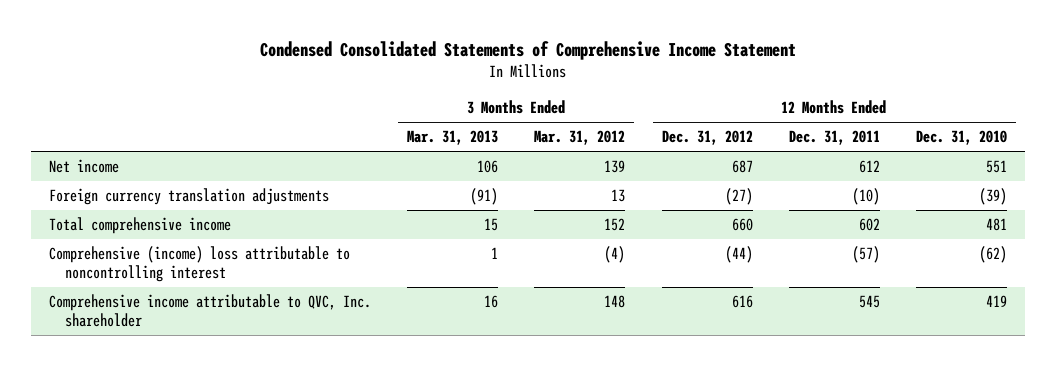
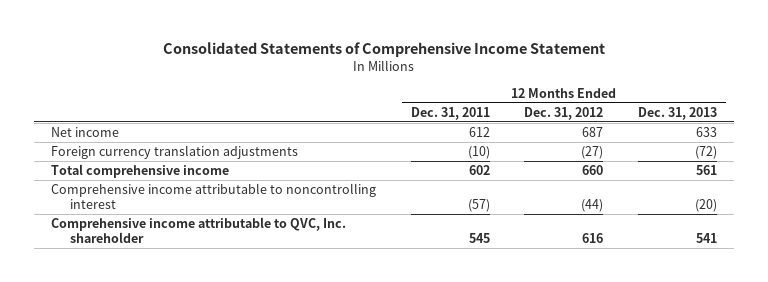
- Condensed Consolidated Statements of Comprehensive Income Statement
+ Consolidated Statements of Comprehensive Income Statement
- | 3 Months Ended Mar. 31, 2013 | 3 Months Ended Mar. 31, 2012 | 12 Months Ended Dec. 31, 2012 | 12 Months Ended Dec. 31, 2011 | 12 Months Ended Dec. 31, 2010
+ | 12 Months Ended Dec. 31, 2011 | 12 Months Ended Dec. 31, 2012 | 12 Months Ended Dec. 31, 2013
- Comprehensive (income) loss attributable to noncontrolling interest | 1 | (4) | (44) | (57) | (62)
+ Comprehensive income attributable to noncontrolling interest | (57) | (44) | (20)

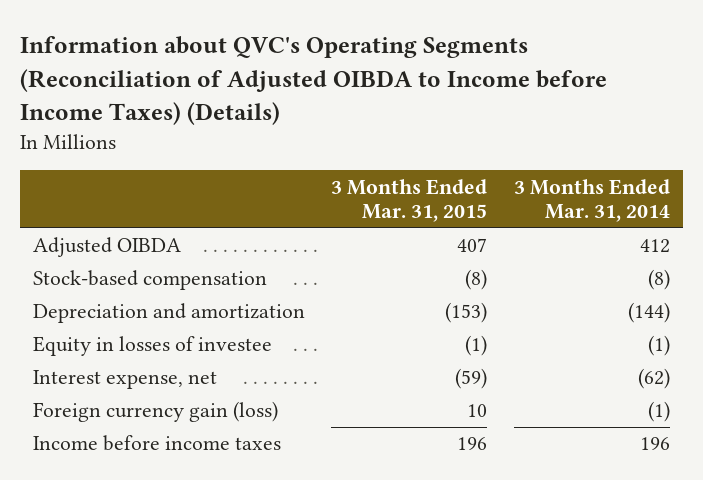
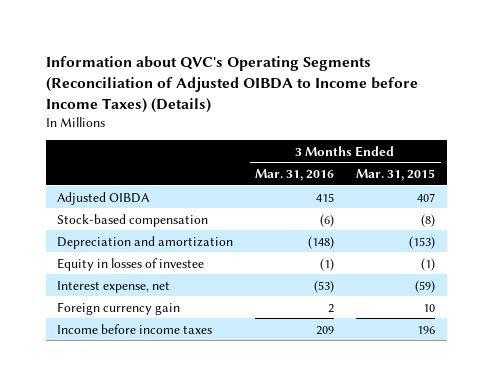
- | 3 Months Ended Mar. 31, 2015 | 3 Months Ended Mar. 31, 2014
+ | 3 Months Ended Mar. 31, 2016 | 3 Months Ended Mar. 31, 2015
- Foreign currency gain (loss) | 10 | (1)
+ Foreign currency gain | 2 | 10

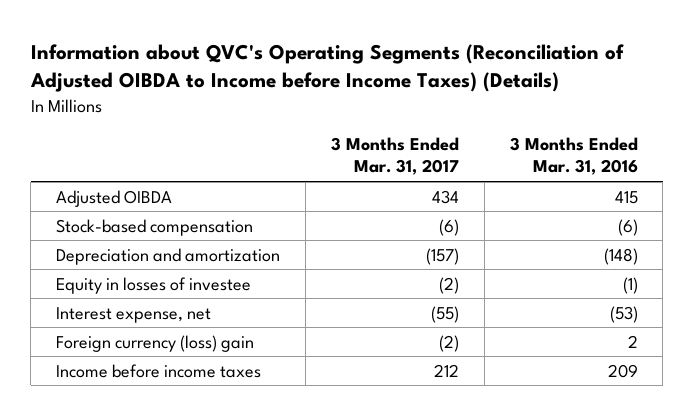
- | 3 Months Ended Mar. 31, 2016 | 3 Months Ended Mar. 31, 2015
+ | 3 Months Ended Mar. 31, 2017 | 3 Months Ended Mar. 31, 2016
- Foreign currency gain | 2 | 10
+ Foreign currency (loss) gain | (2) | 2

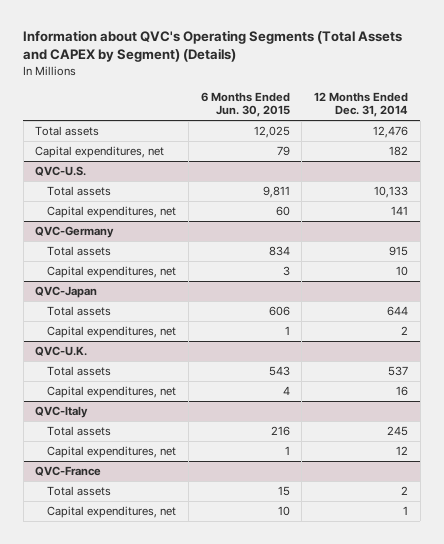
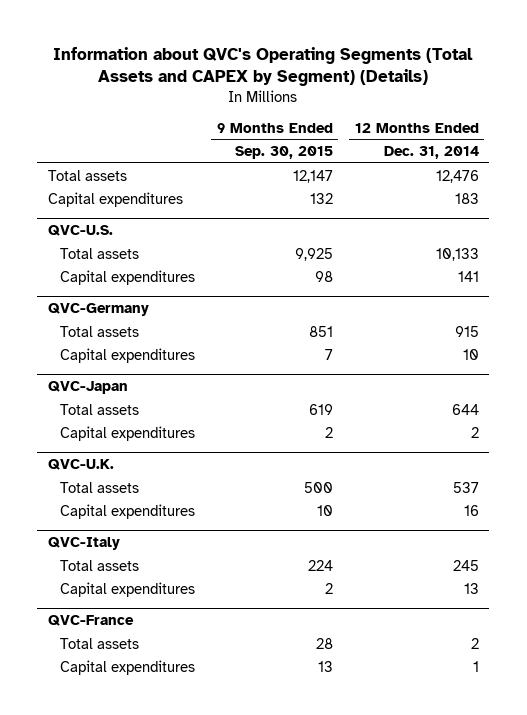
- | 6 Months Ended Jun. 30, 2015 | 12 Months Ended Dec. 31, 2014
+ | 9 Months Ended Sep. 30, 2015 | 12 Months Ended Dec. 31, 2014
- Capital expenditures, net | 79 | 182
+ Capital expenditures | 132 | 183
@ QVC-U.S.
- Capital expenditures, net | 60 | 141
+ Capital expenditures | 98 | 141
@ QVC-Germany
- Capital expenditures, net | 3 | 10
+ Capital expenditures | 7 | 10
@ QVC-Japan
- Capital expenditures, net | 1 | 2
+ Capital expenditures | 2 | 2
@ QVC-U.K.
- Capital expenditures, net | 4 | 16
+ Capital expenditures | 10 | 16
@ QVC-Italy
- Capital expenditures, net | 1 | 12
+ Capital expenditures | 2 | 13
@ QVC-France
- Capital expenditures, net | 10 | 1
+ Capital expenditures | 13 | 1

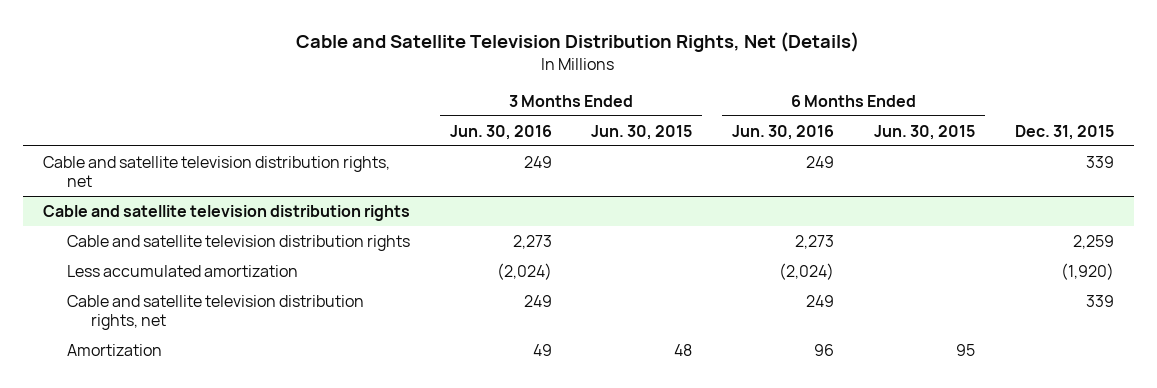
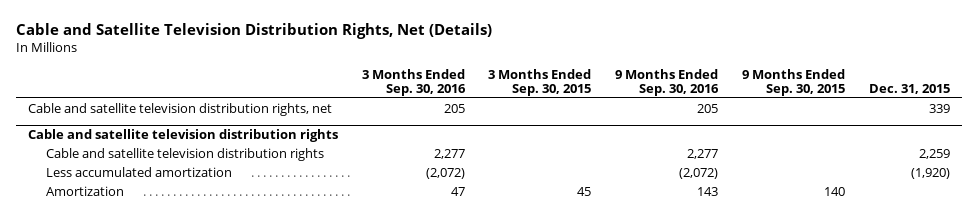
- | 3 Months Ended Jun. 30, 2016 | 3 Months Ended Jun. 30, 2015 | 6 Months Ended Jun. 30, 2016 | 6 Months Ended Jun. 30, 2015 | Dec. 31, 2015
+ | 3 Months Ended Sep. 30, 2016 | 3 Months Ended Sep. 30, 2015 | 9 Months Ended Sep. 30, 2016 | 9 Months Ended Sep. 30, 2015 | Dec. 31, 2015
@ Cable and satellite television distribution rights
- Cable and satellite television distribution rights, net | 249 | | 249 | | 339

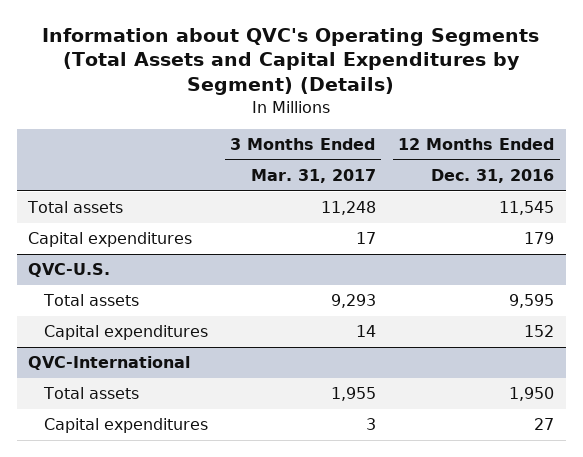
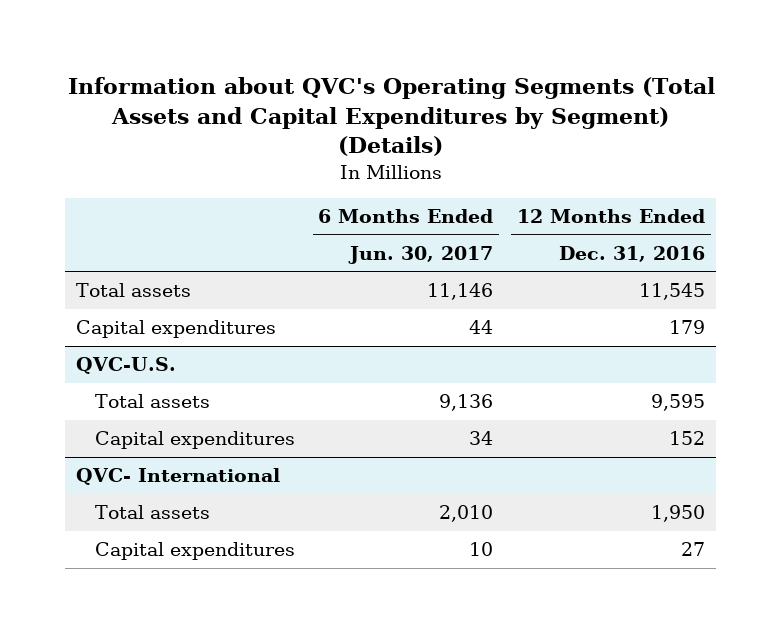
- | 3 Months Ended Mar. 31, 2017 | 12 Months Ended Dec. 31, 2016
+ | 6 Months Ended Jun. 30, 2017 | 12 Months Ended Dec. 31, 2016
- QVC-International
+ QVC- International

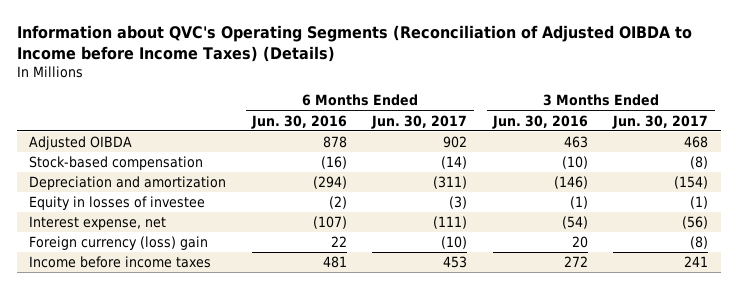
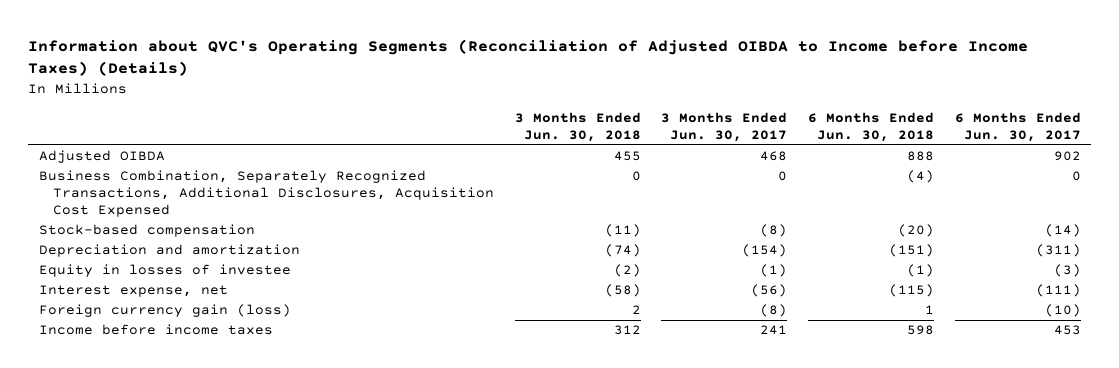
- | 6 Months Ended Jun. 30, 2016 | 6 Months Ended Jun. 30, 2017 | 3 Months Ended Jun. 30, 2016 | 3 Months Ended Jun. 30, 2017
+ | 3 Months Ended Jun. 30, 2018 | 3 Months Ended Jun. 30, 2017 | 6 Months Ended Jun. 30, 2018 | 6 Months Ended Jun. 30, 2017
+ Business Combination, Separately Recognized Transactions, Additional Disclosures, Acquisition Cost Expensed | 0 | 0 | (4) | 0
- Foreign currency (loss) gain | 22 | (10) | 20 | (8)
+ Foreign currency gain (loss) | 2 | (8) | 1 | (10)

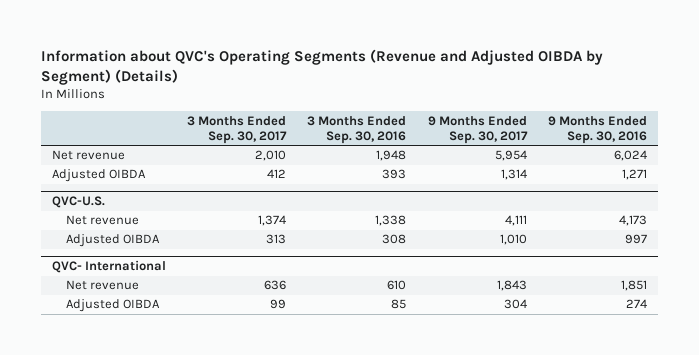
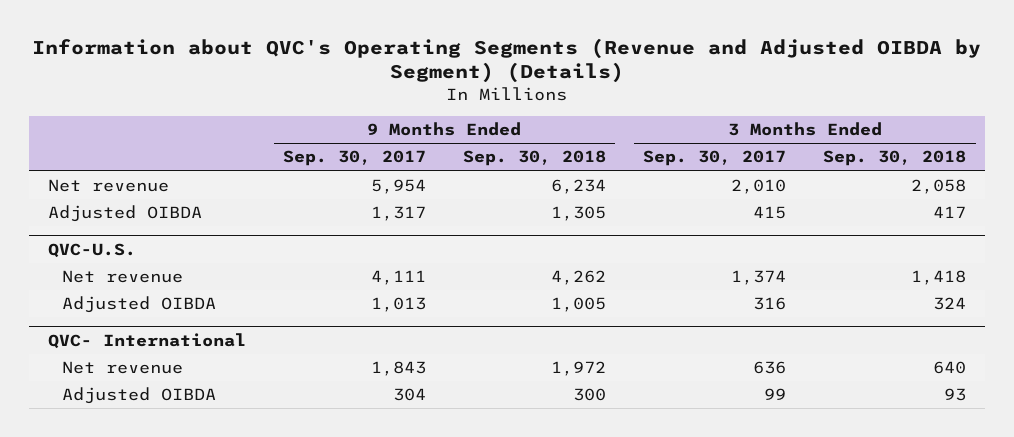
- | 3 Months Ended Sep. 30, 2017 | 3 Months Ended Sep. 30, 2016 | 9 Months Ended Sep. 30, 2017 | 9 Months Ended Sep. 30, 2016
+ | 9 Months Ended Sep. 30, 2017 | 9 Months Ended Sep. 30, 2018 | 3 Months Ended Sep. 30, 2017 | 3 Months Ended Sep. 30, 2018
- Adjusted OIBDA | 412 | 393 | 1,314 | 1,271
+ Adjusted OIBDA | 1,317 | 1,305 | 415 | 417
@ QVC-U.S.
- Adjusted OIBDA | 313 | 308 | 1,010 | 997
+ Adjusted OIBDA | 1,013 | 1,005 | 316 | 324

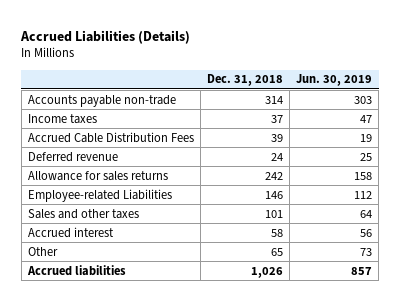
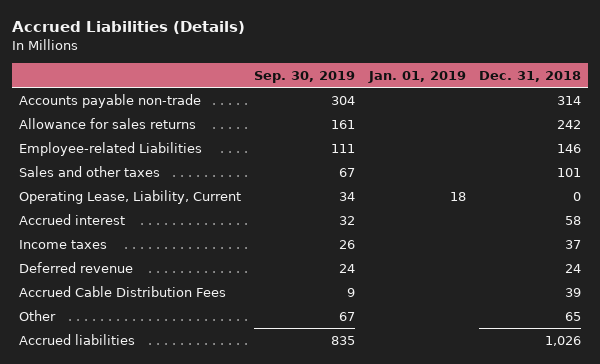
- | Dec. 31, 2018 | Jun. 30, 2019
+ | Sep. 30, 2019 | Jan. 01, 2019 | Dec. 31, 2018
+ Operating Lease, Liability, Current | 34 | 18 | 0
moved down: Income taxes | 26 | | 37
moved down: Deferred revenue | 24 | | 24
moved down: Accrued Cable Distribution Fees | 9 | | 39

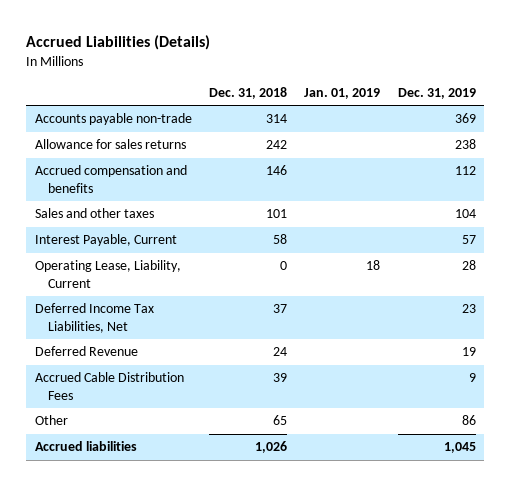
- | Sep. 30, 2019 | Jan. 01, 2019 | Dec. 31, 2018
+ | Dec. 31, 2018 | Jan. 01, 2019 | Dec. 31, 2019
- Employee-related Liabilities | 111 | | 146
+ Accrued compensation and benefits | 146 | | 112
+ Interest Payable, Current | 58 | | 57
- Accrued interest | 32 | | 58
- Income taxes | 26 | | 37
- Deferred revenue | 24 | | 24
+ Deferred Income Tax Liabilities, Net | 37 | | 23
+ Deferred Revenue | 24 | | 19

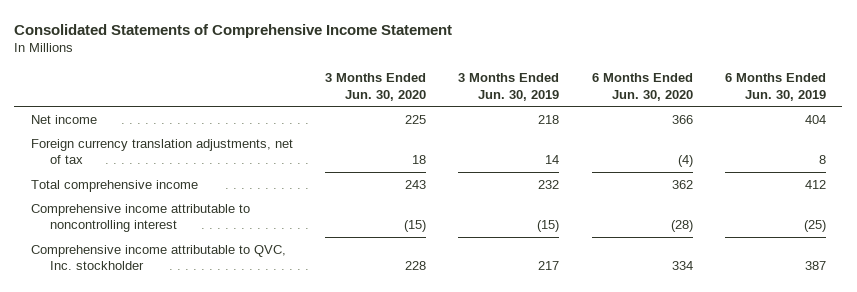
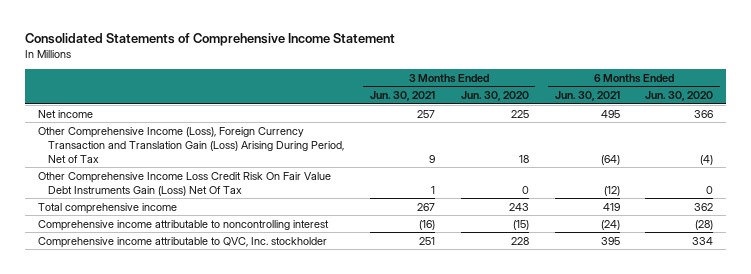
- | 3 Months Ended Jun. 30, 2020 | 3 Months Ended Jun. 30, 2019 | 6 Months Ended Jun. 30, 2020 | 6 Months Ended Jun. 30, 2019
+ | 3 Months Ended Jun. 30, 2021 | 3 Months Ended Jun. 30, 2020 | 6 Months Ended Jun. 30, 2021 | 6 Months Ended Jun. 30, 2020
- Foreign currency translation adjustments, net of tax | 18 | 14 | (4) | 8
+ Other Comprehensive Income (Loss), Foreign Currency Transaction and Translation Gain (Loss) Arising During Period, Net of Tax | 9 | 18 | (64) | (4)
+ Other Comprehensive Income Loss Credit Risk On Fair Value Debt Instruments Gain (Loss) Net Of Tax | 1 | 0 | (12) | 0

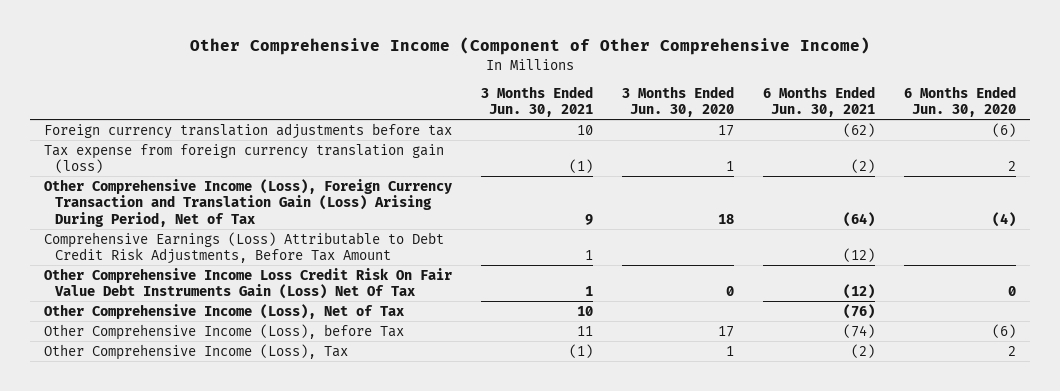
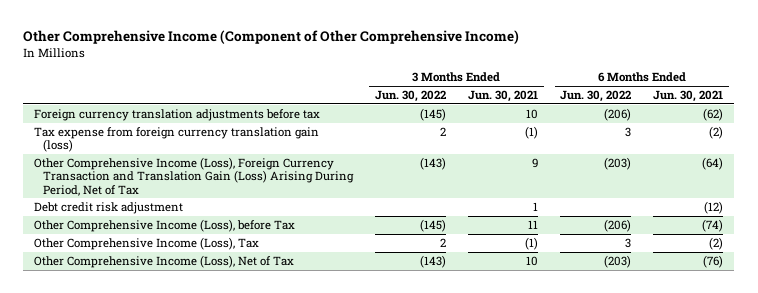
- | 3 Months Ended Jun. 30, 2021 | 3 Months Ended Jun. 30, 2020 | 6 Months Ended Jun. 30, 2021 | 6 Months Ended Jun. 30, 2020
+ | 3 Months Ended Jun. 30, 2022 | 3 Months Ended Jun. 30, 2021 | 6 Months Ended Jun. 30, 2022 | 6 Months Ended Jun. 30, 2021
- Comprehensive Earnings (Loss) Attributable to Debt Credit Risk Adjustments, Before Tax Amount | 1 | | (12) |
- Other Comprehensive Income Loss Credit Risk On Fair Value Debt Instruments Gain (Loss) Net Of Tax | 1 | 0 | (12) | 0
+ Debt credit risk adjustment | | 1 | | (12)
moved down: Other Comprehensive Income (Loss), Net of Tax | (143) | 10 | (203) | (76)

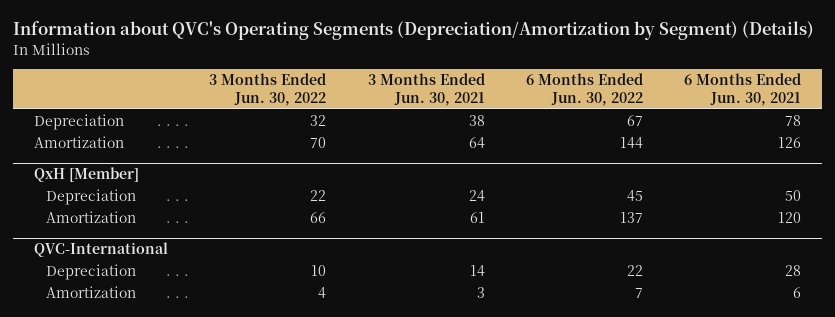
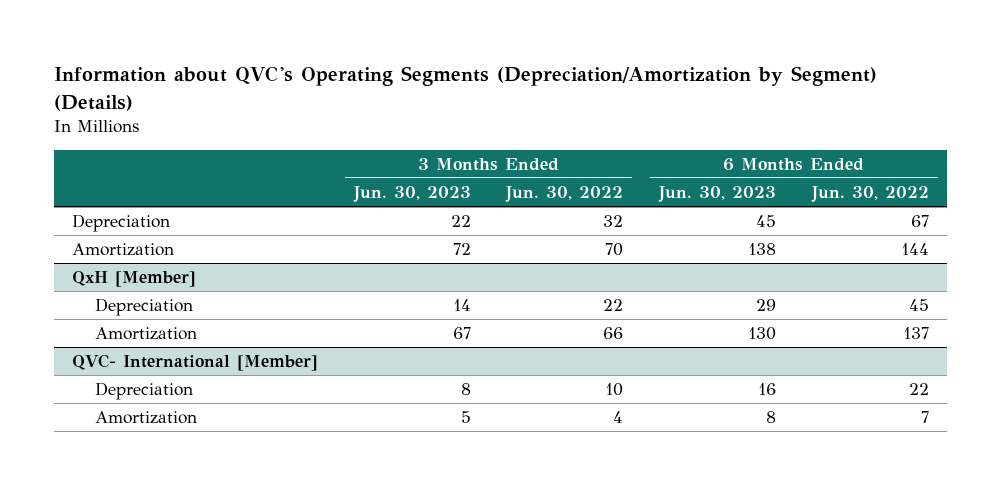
- | 3 Months Ended Jun. 30, 2022 | 3 Months Ended Jun. 30, 2021 | 6 Months Ended Jun. 30, 2022 | 6 Months Ended Jun. 30, 2021
+ | 3 Months Ended Jun. 30, 2023 | 3 Months Ended Jun. 30, 2022 | 6 Months Ended Jun. 30, 2023 | 6 Months Ended Jun. 30, 2022
- QVC-International
+ QVC- International [Member]

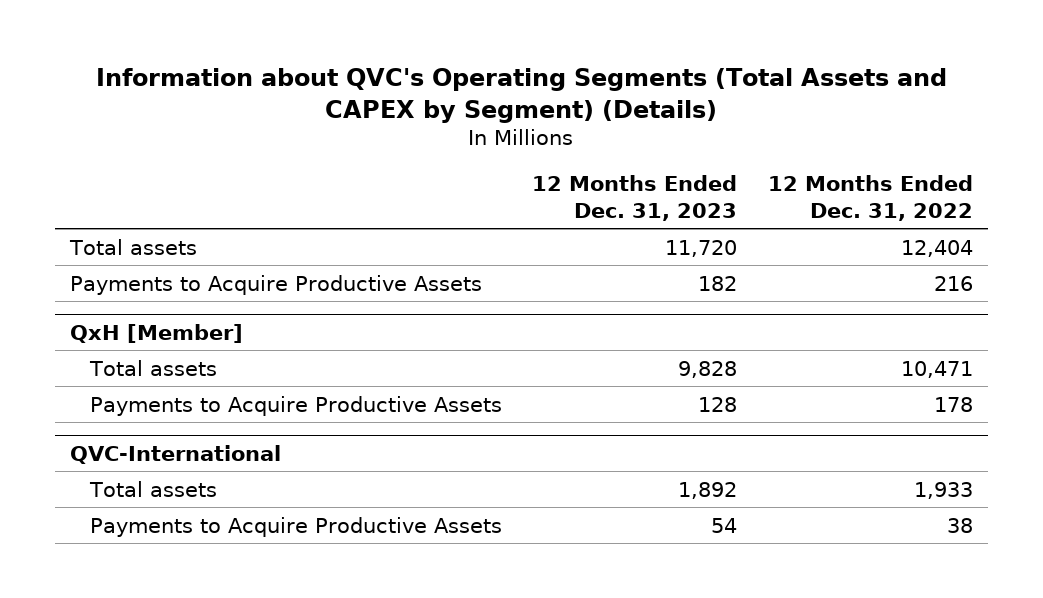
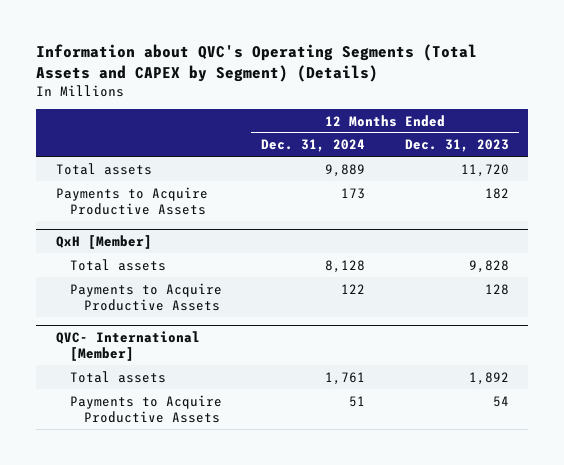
- | 12 Months Ended Dec. 31, 2023 | 12 Months Ended Dec. 31, 2022
+ | 12 Months Ended Dec. 31, 2024 | 12 Months Ended Dec. 31, 2023
- QVC-International
+ QVC- International [Member]

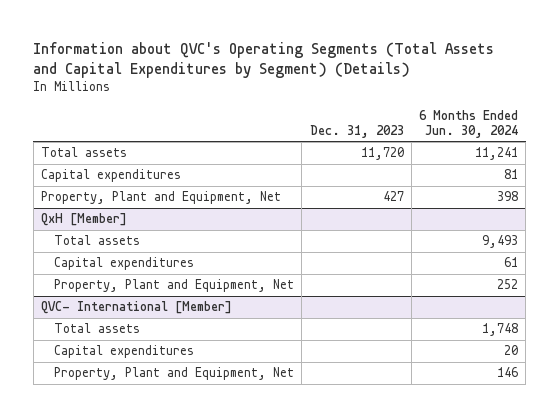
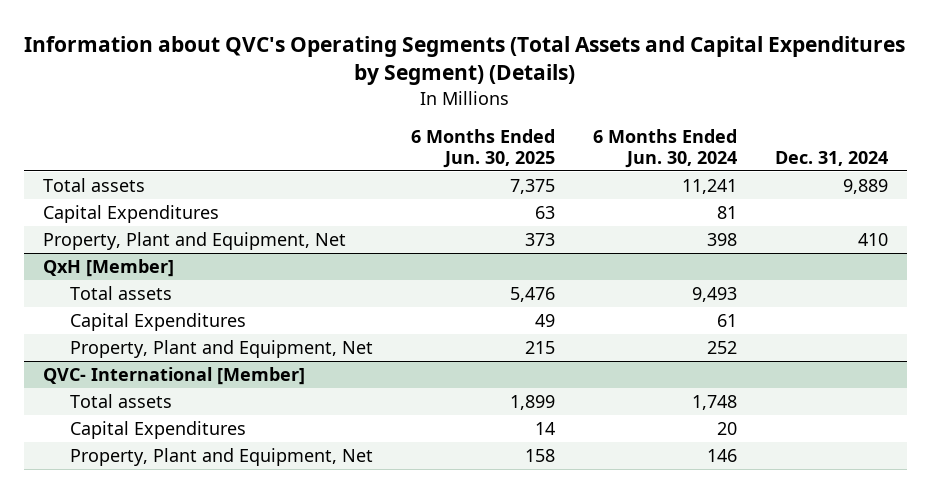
- | Dec. 31, 2023 | 6 Months Ended Jun. 30, 2024
+ | 6 Months Ended Jun. 30, 2025 | 6 Months Ended Jun. 30, 2024 | Dec. 31, 2024
- Capital expenditures | | 81
+ Capital Expenditures | 63 | 81 |
@ QxH [Member]
- Capital expenditures | | 61
+ Capital Expenditures | 49 | 61 |
@ QVC- International [Member]
- Capital expenditures | | 20
+ Capital Expenditures | 14 | 20 |

